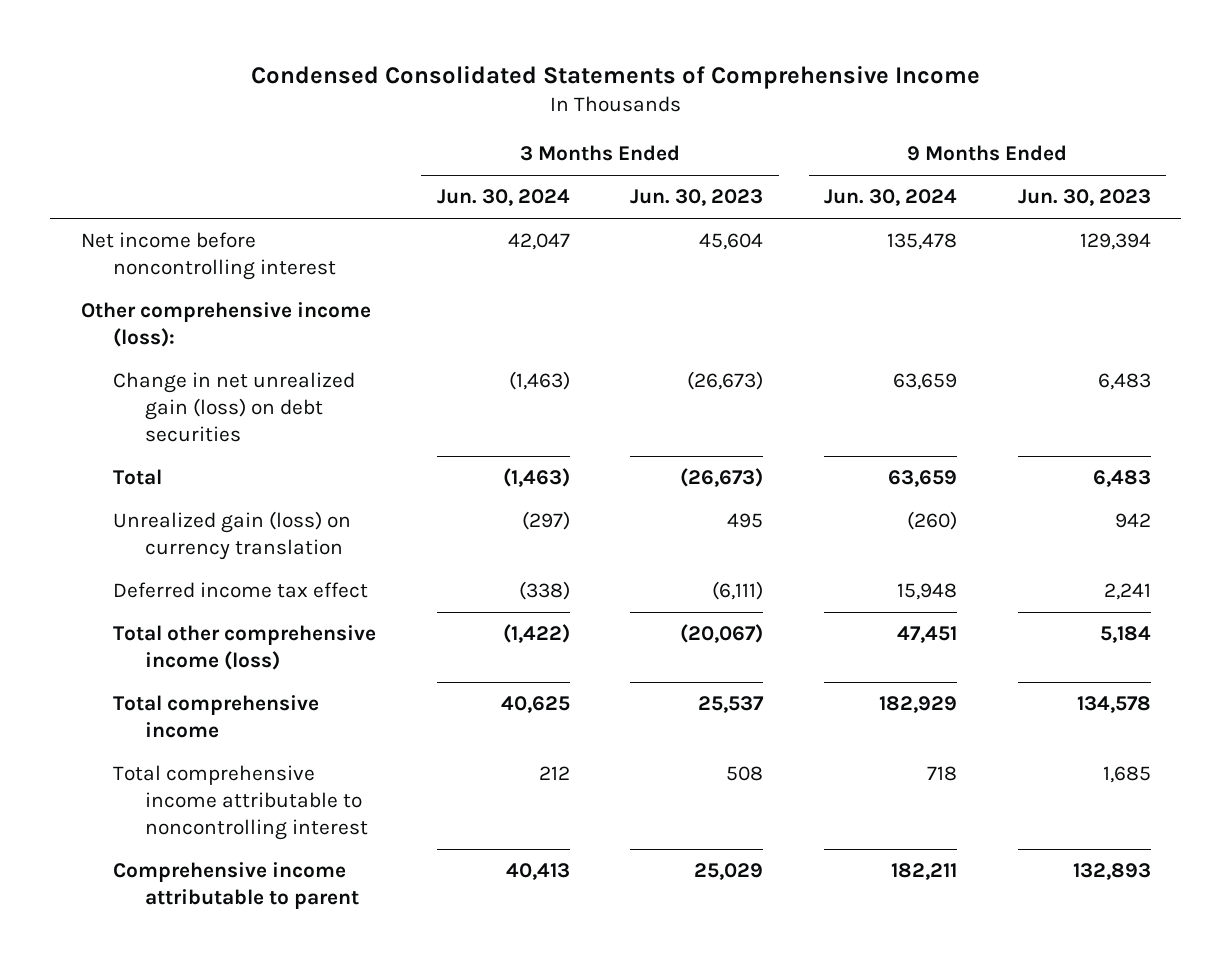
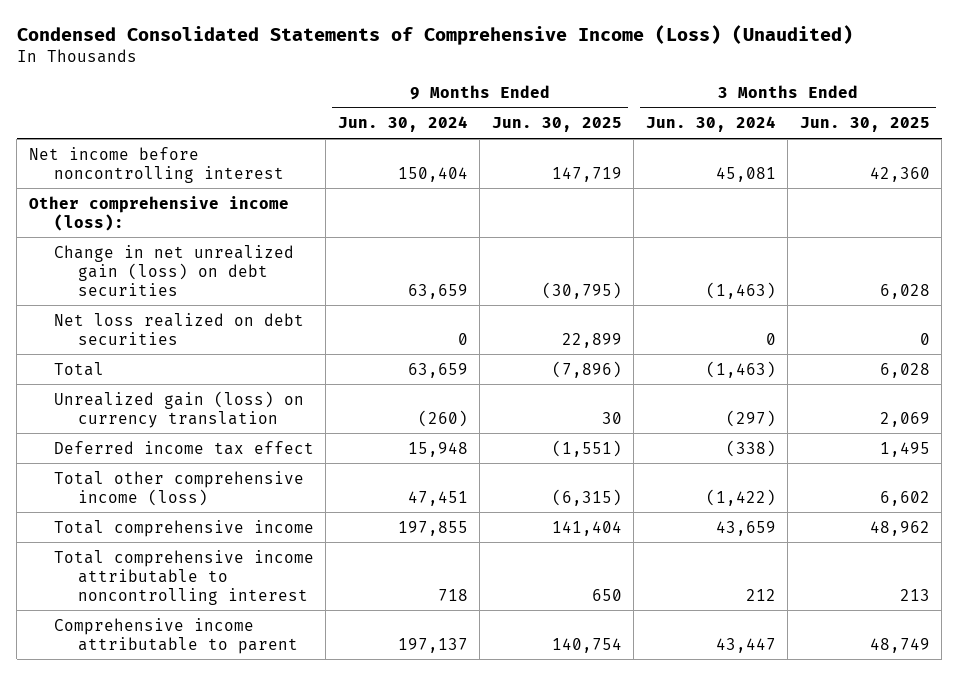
- Condensed Consolidated Statements of Comprehensive Income
+ Condensed Consolidated Statements of Comprehensive Income (Loss) (Unaudited)
- | 3 Months Ended Jun. 30, 2024 | 3 Months Ended Jun. 30, 2023 | 9 Months Ended Jun. 30, 2024 | 9 Months Ended Jun. 30, 2023
+ | 9 Months Ended Jun. 30, 2024 | 9 Months Ended Jun. 30, 2025 | 3 Months Ended Jun. 30, 2024 | 3 Months Ended Jun. 30, 2025
- Net income before noncontrolling interest | 42,047 | 45,604 | 135,478 | 129,394
+ Net income before noncontrolling interest | 150,404 | 147,719 | 45,081 | 42,360
+ Net loss realized on debt securities | 0 | 22,899 | 0 | 0
- Total comprehensive income | 40,625 | 25,537 | 182,929 | 134,578
+ Total comprehensive income | 197,855 | 141,404 | 43,659 | 48,962
- Comprehensive income attributable to parent | 40,413 | 25,029 | 182,211 | 132,893
+ Comprehensive income attributable to parent | 197,137 | 140,754 | 43,447 | 48,749

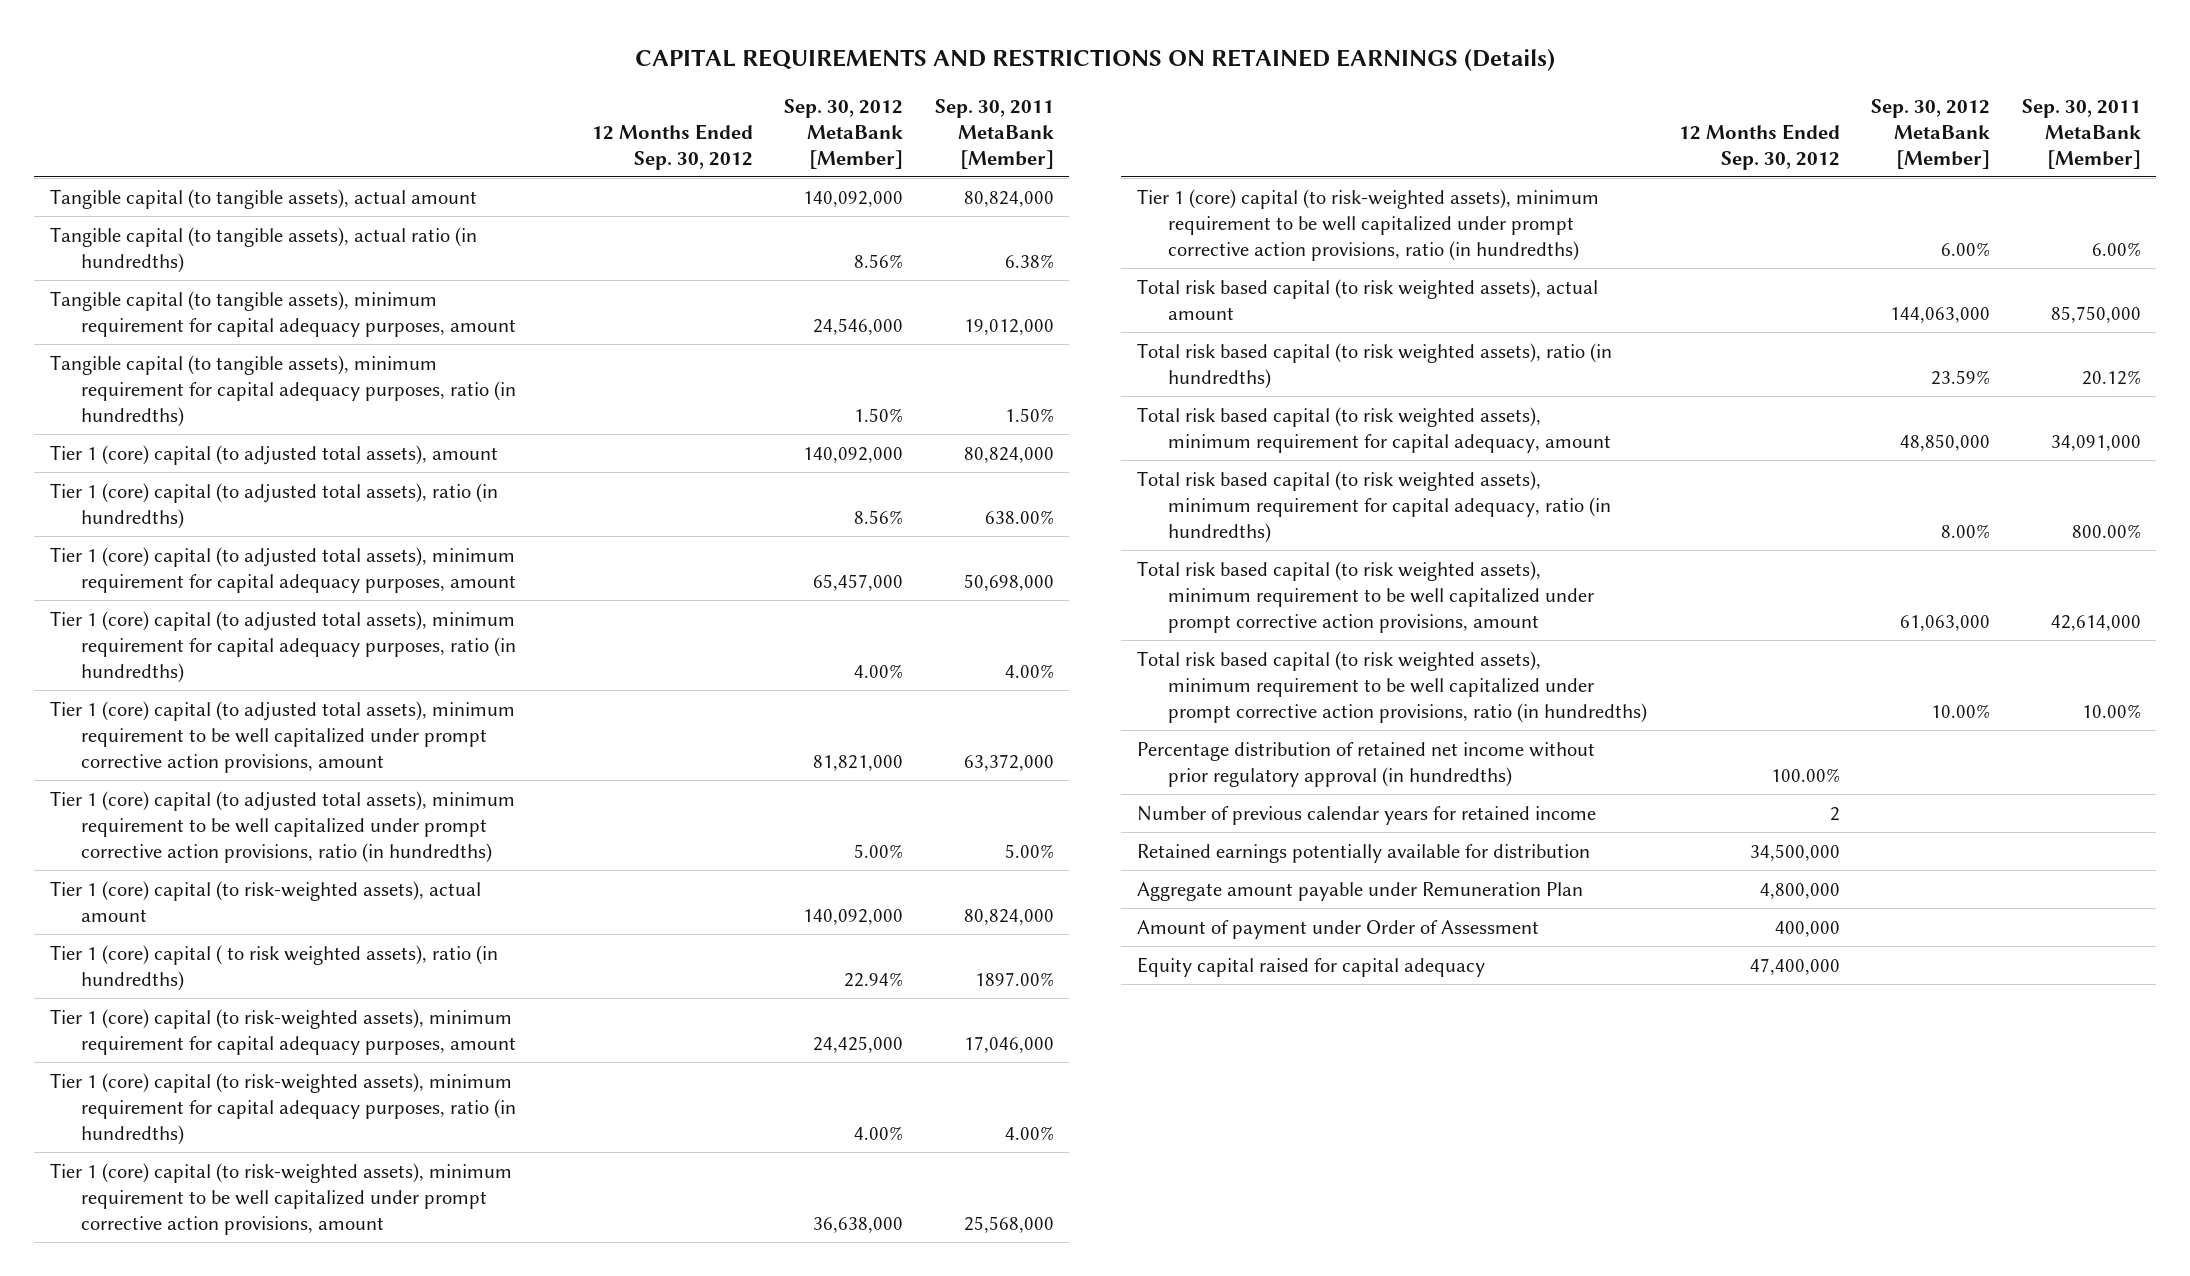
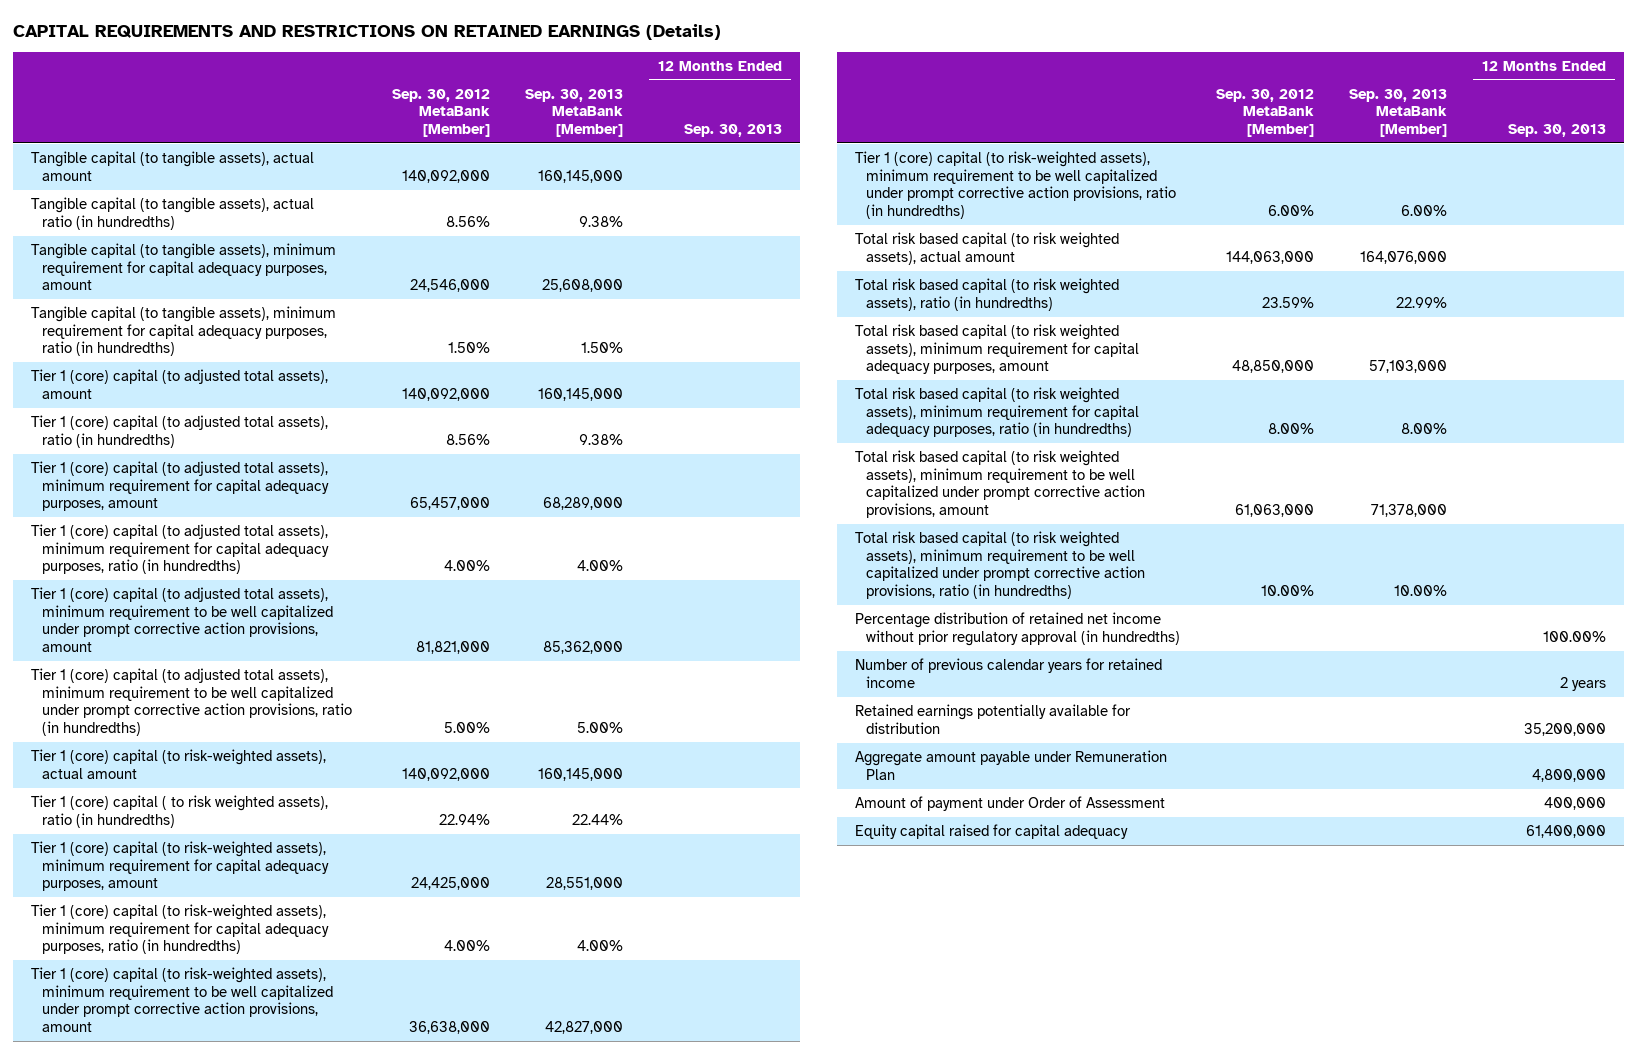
- | 12 Months Ended Sep. 30, 2012 | Sep. 30, 2012 MetaBank [Member] | Sep. 30, 2011 MetaBank [Member]
+ | Sep. 30, 2012 MetaBank [Member] | Sep. 30, 2013 MetaBank [Member] | 12 Months Ended Sep. 30, 2013
- Total risk based capital (to risk weighted assets), minimum requirement for capital adequacy, amount | | 48,850,000 | 34,091,000
- Total risk based capital (to risk weighted assets), minimum requirement for capital adequacy, ratio (in hundredths) | | 8.00% | 800.00%
+ Total risk based capital (to risk weighted assets), minimum requirement for capital adequacy purposes, amount | 48,850,000 | 57,103,000 |
+ Total risk based capital (to risk weighted assets), minimum requirement for capital adequacy purposes, ratio (in hundredths) | 8.00% | 8.00% |

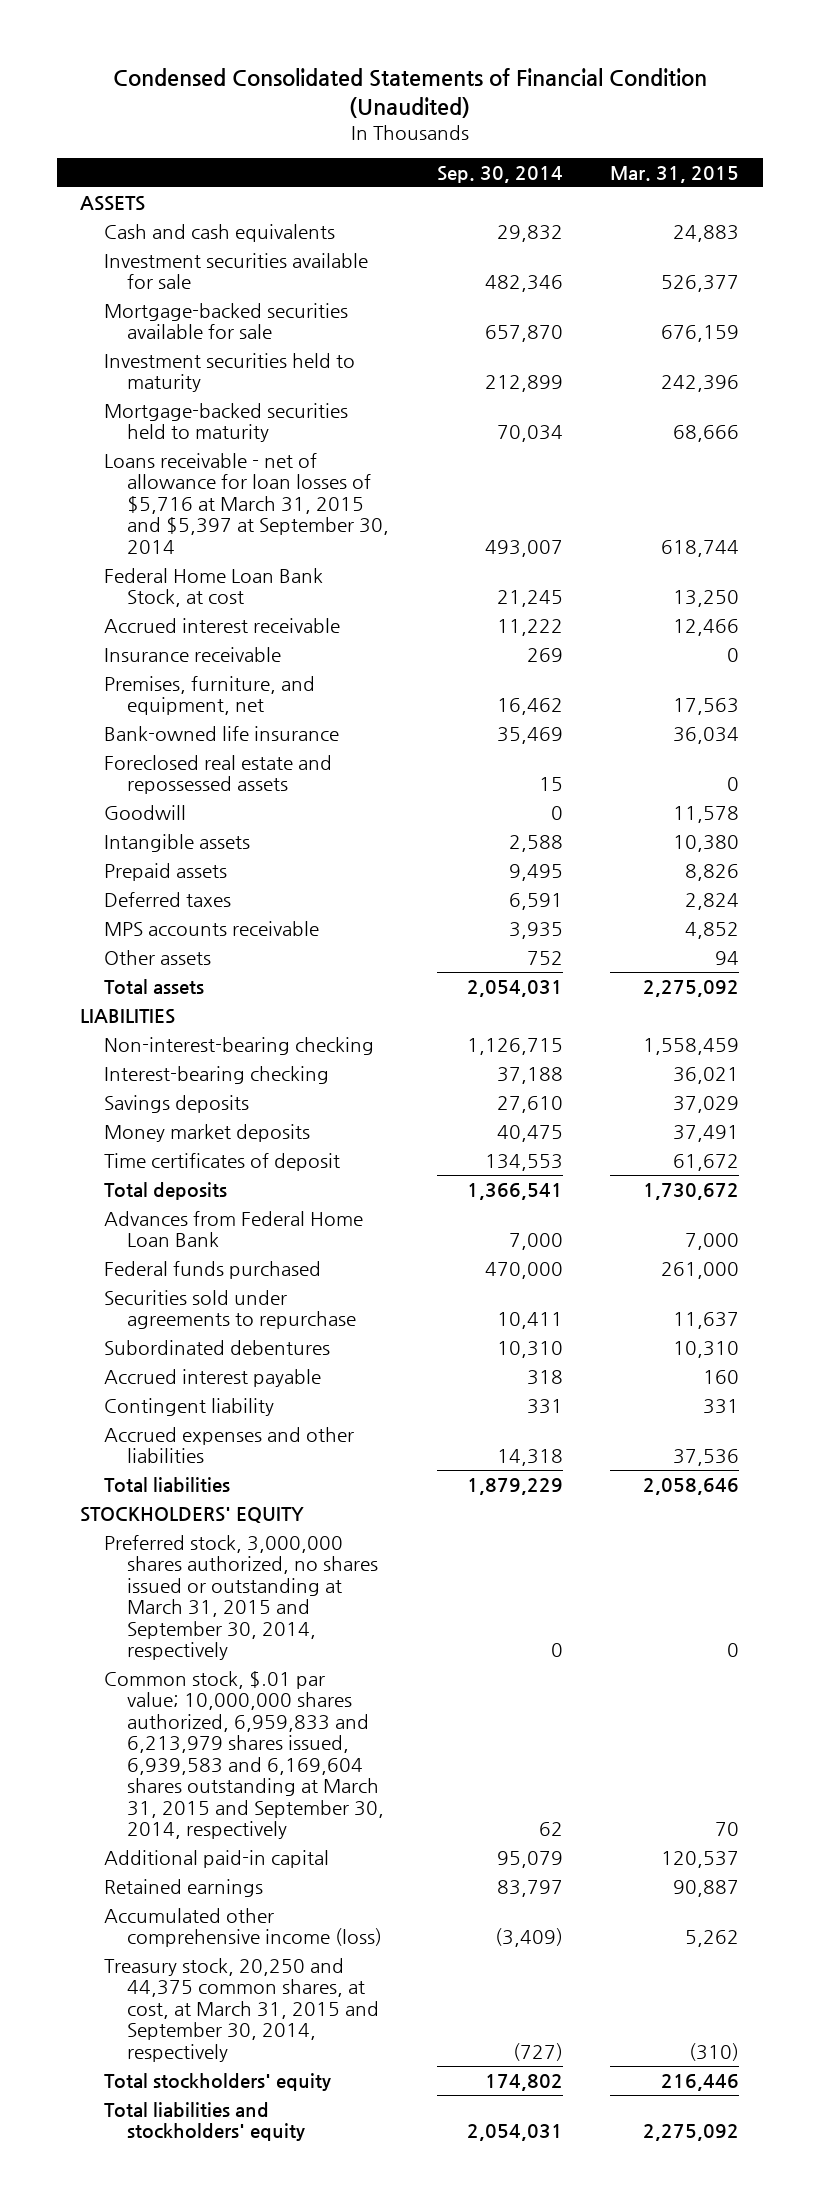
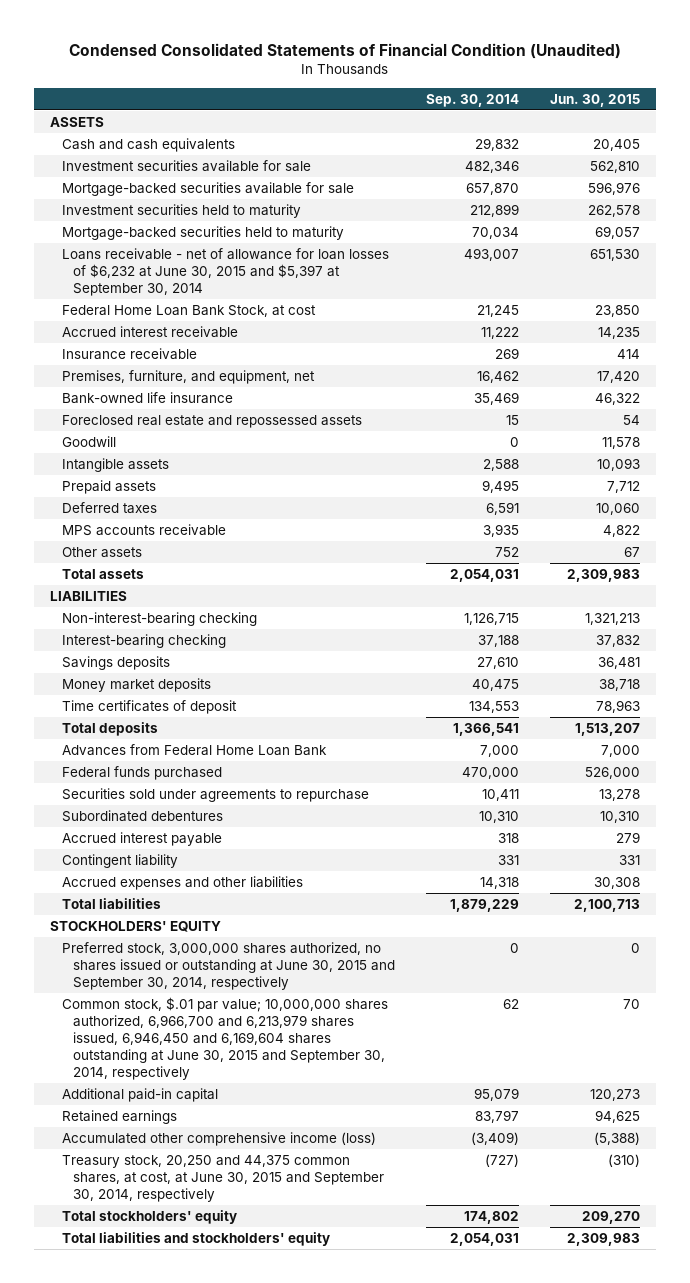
- | Sep. 30, 2014 | Mar. 31, 2015
+ | Sep. 30, 2014 | Jun. 30, 2015
- Loans receivable - net of allowance for loan losses of $5,716 at March 31, 2015 and $5,397 at September 30, 2014 | 493,007 | 618,744
+ Loans receivable - net of allowance for loan losses of $6,232 at June 30, 2015 and $5,397 at September 30, 2014 | 493,007 | 651,530
- Preferred stock, 3,000,000 shares authorized, no shares issued or outstanding at March 31, 2015 and September 30, 2014, respectively | 0 | 0
- Common stock, $.01 par value; 10,000,000 shares authorized, 6,959,833 and 6,213,979 shares issued, 6,939,583 and 6,169,604 shares outstanding at March 31, 2015 and September 30, 2014, respectively | 62 | 70
+ Preferred stock, 3,000,000 shares authorized, no shares issued or outstanding at June 30, 2015 and September 30, 2014, respectively | 0 | 0
+ Common stock, $.01 par value; 10,000,000 shares authorized, 6,966,700 and 6,213,979 shares issued, 6,946,450 and 6,169,604 shares outstanding at June 30, 2015 and September 30, 2014, respectively | 62 | 70
- Treasury stock, 20,250 and 44,375 common shares, at cost, at March 31, 2015 and September 30, 2014, respectively | (727) | (310)
+ Treasury stock, 20,250 and 44,375 common shares, at cost, at June 30, 2015 and September 30, 2014, respectively | (727) | (310)

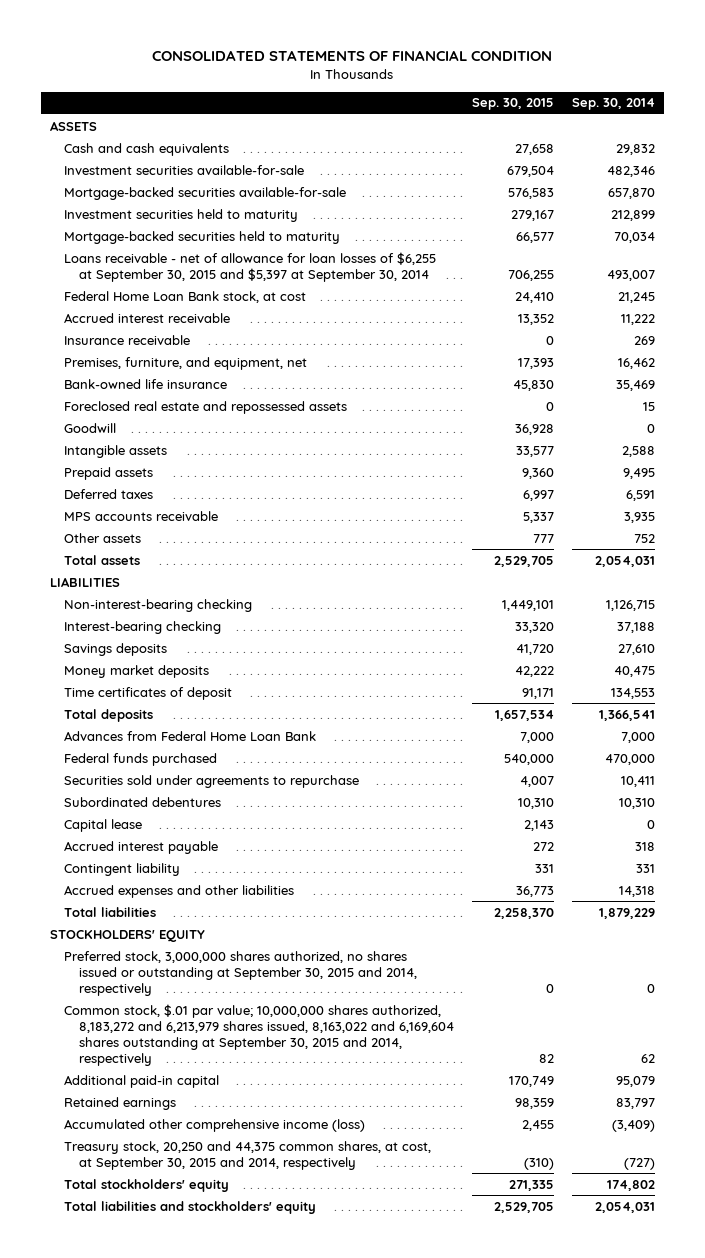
- Condensed Consolidated Statements of Financial Condition (Unaudited)
+ CONSOLIDATED STATEMENTS OF FINANCIAL CONDITION
- | Sep. 30, 2014 | Jun. 30, 2015
+ | Sep. 30, 2015 | Sep. 30, 2014
- Investment securities available for sale | 482,346 | 562,810
- Mortgage-backed securities available for sale | 657,870 | 596,976
+ Investment securities available-for-sale | 679,504 | 482,346
+ Mortgage-backed securities available-for-sale | 576,583 | 657,870
- Loans receivable - net of allowance for loan losses of $6,232 at June 30, 2015 and $5,397 at September 30, 2014 | 493,007 | 651,530
- Federal Home Loan Bank Stock, at cost | 21,245 | 23,850
+ Loans receivable - net of allowance for loan losses of $6,255 at September 30, 2015 and $5,397 at September 30, 2014 | 706,255 | 493,007
+ Federal Home Loan Bank stock, at cost | 24,410 | 21,245
+ Capital lease | 2,143 | 0
- Preferred stock, 3,000,000 shares authorized, no shares issued or outstanding at June 30, 2015 and September 30, 2014, respectively | 0 | 0
- Common stock, $.01 par value; 10,000,000 shares authorized, 6,966,700 and 6,213,979 shares issued, 6,946,450 and 6,169,604 shares outstanding at June 30, 2015 and September 30, 2014, respectively | 62 | 70
+ Preferred stock, 3,000,000 shares authorized, no shares issued or outstanding at September 30, 2015 and 2014, respectively | 0 | 0
+ Common stock, $.01 par value; 10,000,000 shares authorized, 8,183,272 and 6,213,979 shares issued, 8,163,022 and 6,169,604 shares outstanding at September 30, 2015 and 2014, respectively | 82 | 62
- Treasury stock, 20,250 and 44,375 common shares, at cost, at June 30, 2015 and September 30, 2014, respectively | (727) | (310)
+ Treasury stock, 20,250 and 44,375 common shares, at cost, at September 30, 2015 and 2014, respectively | (310) | (727)

